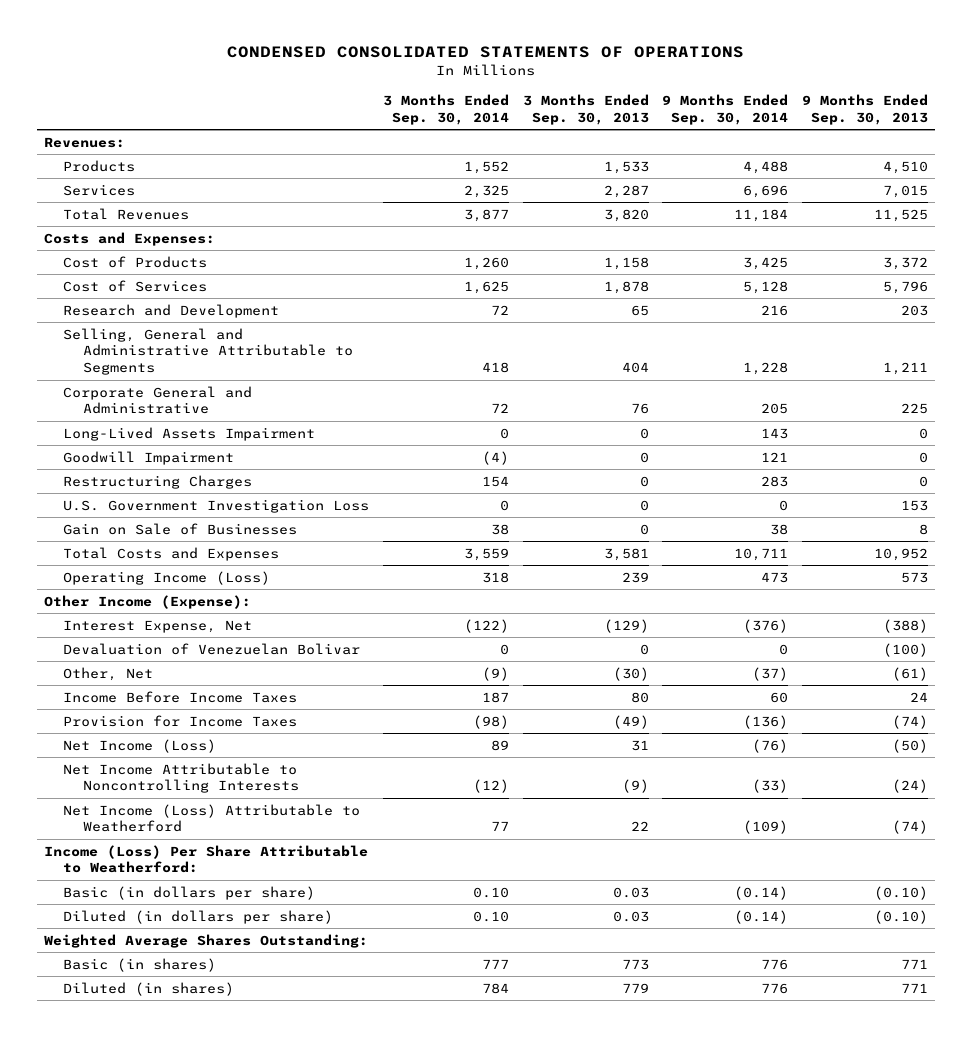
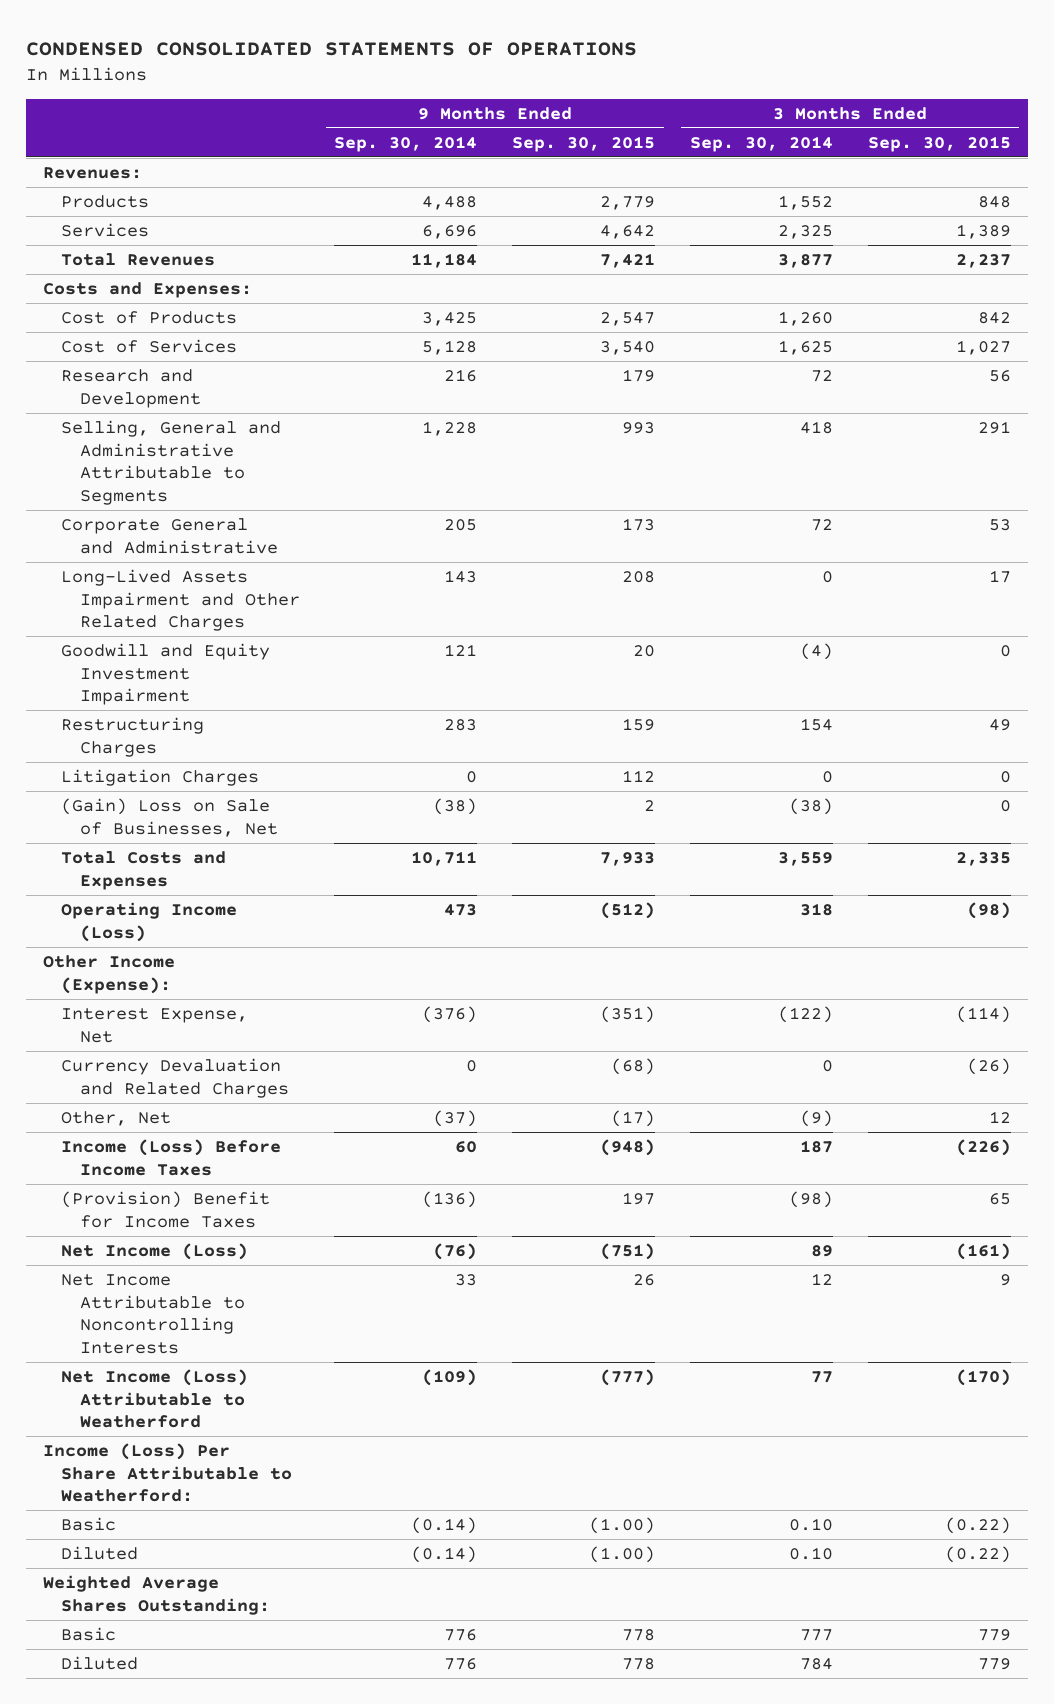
- | 3 Months Ended Sep. 30, 2014 | 3 Months Ended Sep. 30, 2013 | 9 Months Ended Sep. 30, 2014 | 9 Months Ended Sep. 30, 2013
+ | 9 Months Ended Sep. 30, 2014 | 9 Months Ended Sep. 30, 2015 | 3 Months Ended Sep. 30, 2014 | 3 Months Ended Sep. 30, 2015
- Long-Lived Assets Impairment | 0 | 0 | 143 | 0
- Goodwill Impairment | (4) | 0 | 121 | 0
+ Long-Lived Assets Impairment and Other Related Charges | 143 | 208 | 0 | 17
+ Goodwill and Equity Investment Impairment | 121 | 20 | (4) | 0
- U.S. Government Investigation Loss | 0 | 0 | 0 | 153
- Gain on Sale of Businesses | 38 | 0 | 38 | 8
+ Litigation Charges | 0 | 112 | 0 | 0
+ (Gain) Loss on Sale of Businesses, Net | (38) | 2 | (38) | 0
- Devaluation of Venezuelan Bolivar | 0 | 0 | 0 | (100)
+ Currency Devaluation and Related Charges | 0 | (68) | 0 | (26)
- Income Before Income Taxes | 187 | 80 | 60 | 24
- Provision for Income Taxes | (98) | (49) | (136) | (74)
+ Income (Loss) Before Income Taxes | 60 | (948) | 187 | (226)
+ (Provision) Benefit for Income Taxes | (136) | 197 | (98) | 65
- Net Income Attributable to Noncontrolling Interests | (12) | (9) | (33) | (24)
+ Net Income Attributable to Noncontrolling Interests | 33 | 26 | 12 | 9
- Basic (in dollars per share) | 0.10 | 0.03 | (0.14) | (0.10)
- Diluted (in dollars per share) | 0.10 | 0.03 | (0.14) | (0.10)
+ Basic | (0.14) | (1.00) | 0.10 | (0.22)
+ Diluted | (0.14) | (1.00) | 0.10 | (0.22)
- Basic (in shares) | 777 | 773 | 776 | 771
- Diluted (in shares) | 784 | 779 | 776 | 771
+ Basic | 776 | 778 | 777 | 779
+ Diluted | 776 | 778 | 784 | 779

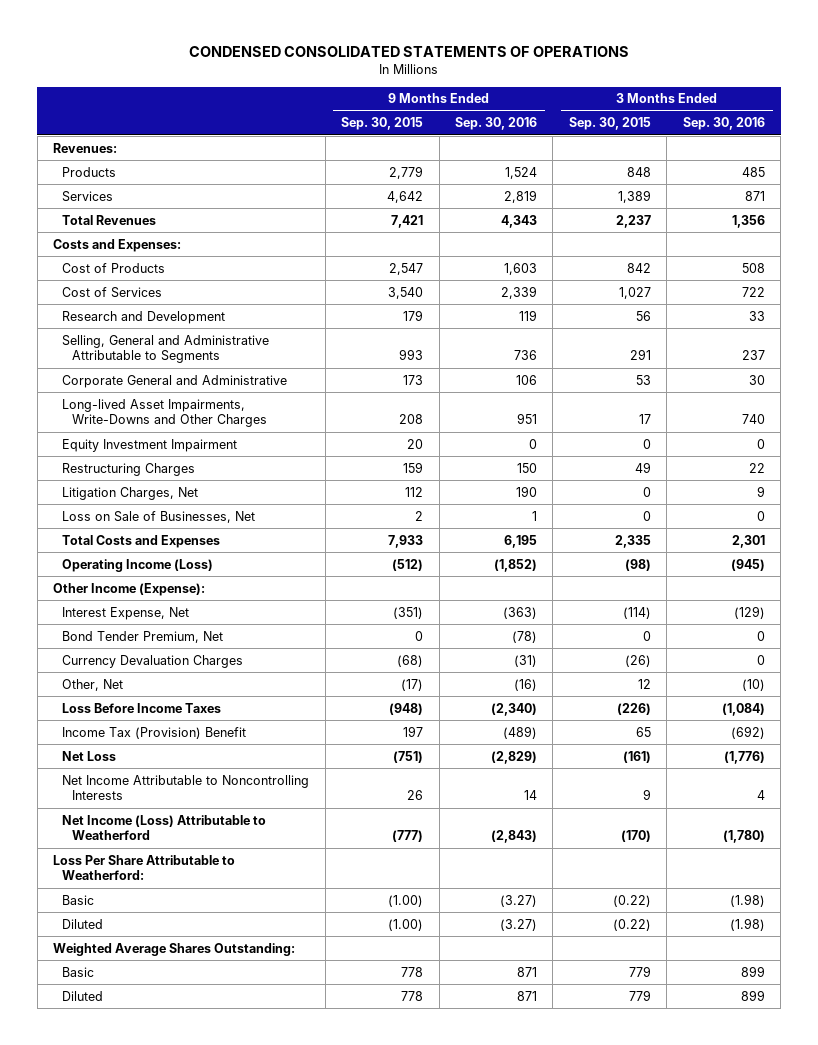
- | 9 Months Ended Sep. 30, 2014 | 9 Months Ended Sep. 30, 2015 | 3 Months Ended Sep. 30, 2014 | 3 Months Ended Sep. 30, 2015
+ | 9 Months Ended Sep. 30, 2015 | 9 Months Ended Sep. 30, 2016 | 3 Months Ended Sep. 30, 2015 | 3 Months Ended Sep. 30, 2016
- Long-Lived Assets Impairment and Other Related Charges | 143 | 208 | 0 | 17
- Goodwill and Equity Investment Impairment | 121 | 20 | (4) | 0
+ Long-lived Asset Impairments, Write-Downs and Other Charges | 208 | 951 | 17 | 740
+ Equity Investment Impairment | 20 | 0 | 0 | 0
- Litigation Charges | 0 | 112 | 0 | 0
- (Gain) Loss on Sale of Businesses, Net | (38) | 2 | (38) | 0
+ Litigation Charges, Net | 112 | 190 | 0 | 9
+ Loss on Sale of Businesses, Net | 2 | 1 | 0 | 0
- Currency Devaluation and Related Charges | 0 | (68) | 0 | (26)
+ Bond Tender Premium, Net | 0 | (78) | 0 | 0
+ Currency Devaluation Charges | (68) | (31) | (26) | 0
- Income (Loss) Before Income Taxes | 60 | (948) | 187 | (226)
- (Provision) Benefit for Income Taxes | (136) | 197 | (98) | 65
- Net Income (Loss) | (76) | (751) | 89 | (161)
+ Loss Before Income Taxes | (948) | (2,340) | (226) | (1,084)
+ Income Tax (Provision) Benefit | 197 | (489) | 65 | (692)
+ Net Loss | (751) | (2,829) | (161) | (1,776)
- Income (Loss) Per Share Attributable to Weatherford:
+ Loss Per Share Attributable to Weatherford:

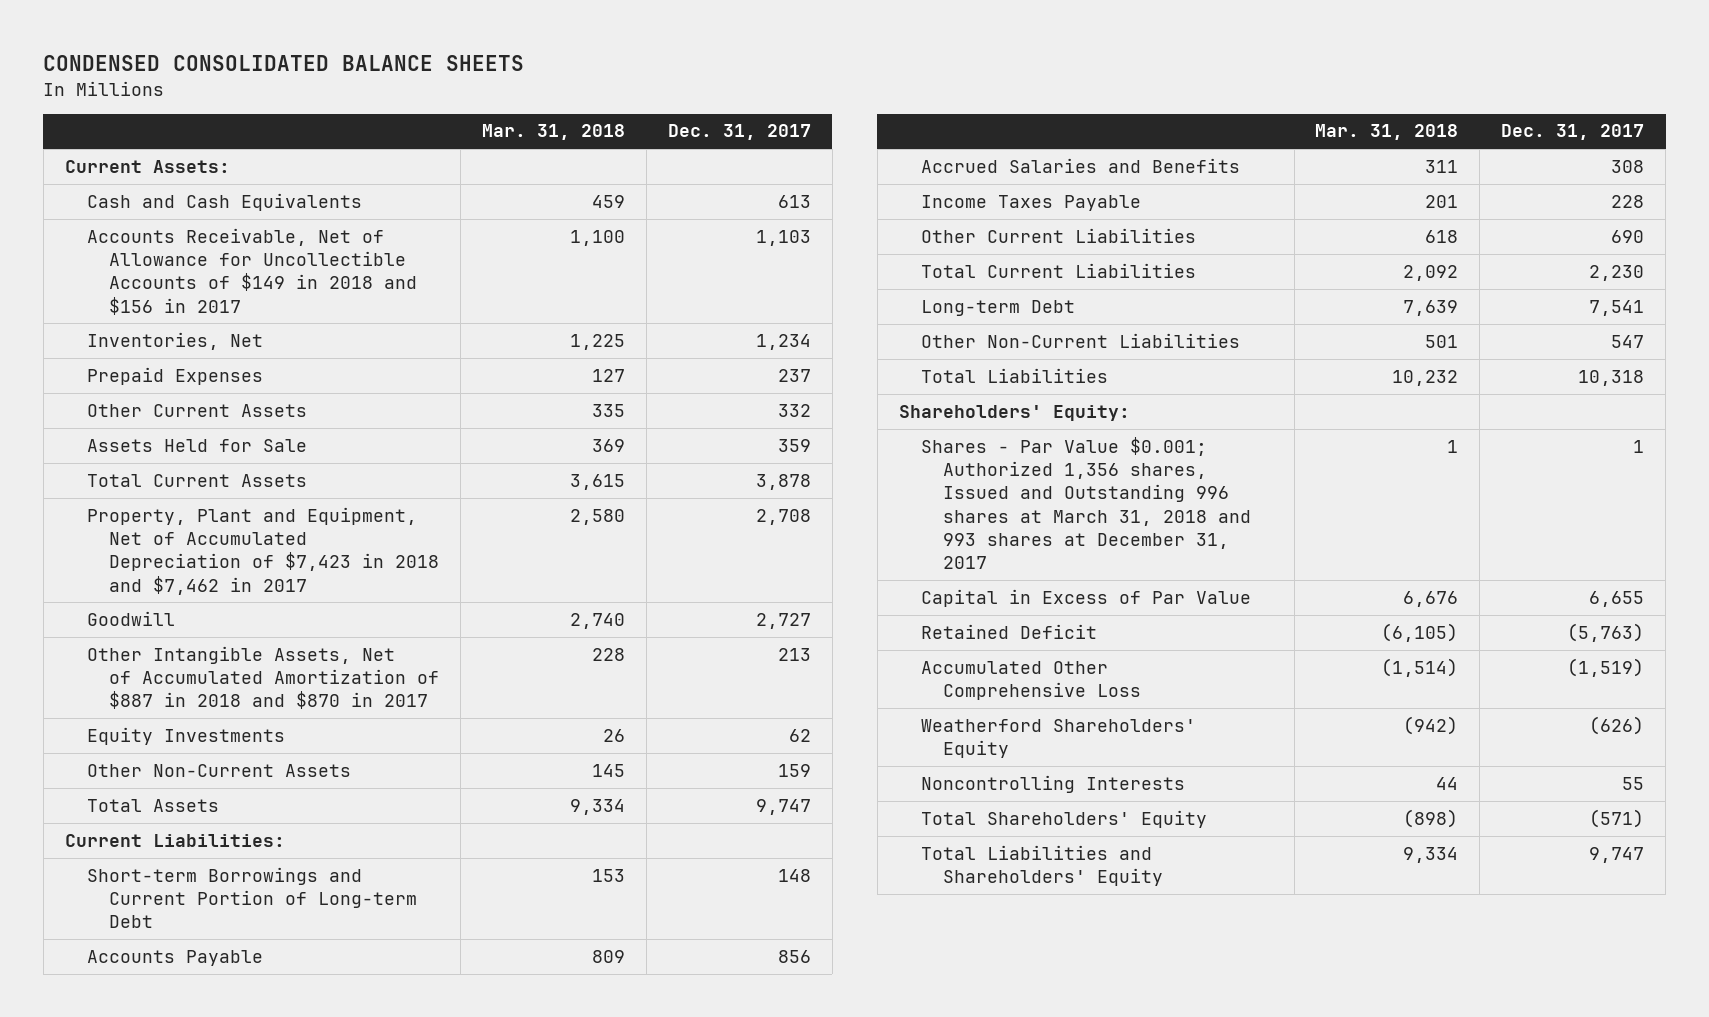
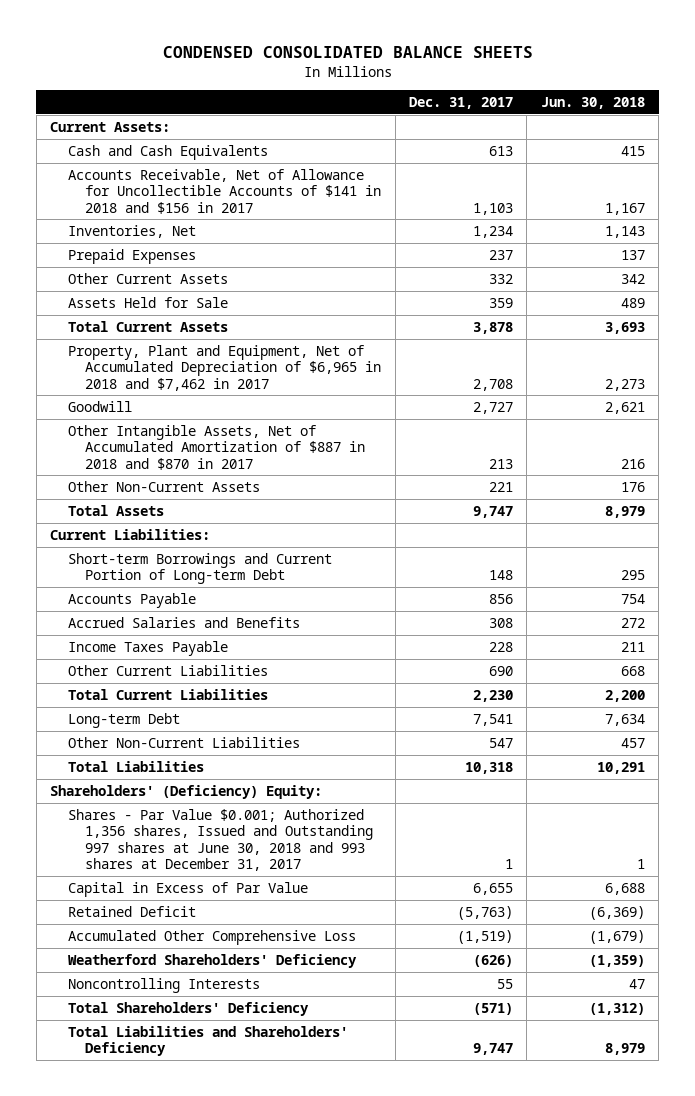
- | Mar. 31, 2018 | Dec. 31, 2017
+ | Dec. 31, 2017 | Jun. 30, 2018
- Accounts Receivable, Net of Allowance for Uncollectible Accounts of $149 in 2018 and $156 in 2017 | 1,100 | 1,103
+ Accounts Receivable, Net of Allowance for Uncollectible Accounts of $141 in 2018 and $156 in 2017 | 1,103 | 1,167
- Property, Plant and Equipment, Net of Accumulated Depreciation of $7,423 in 2018 and $7,462 in 2017 | 2,580 | 2,708
+ Property, Plant and Equipment, Net of Accumulated Depreciation of $6,965 in 2018 and $7,462 in 2017 | 2,708 | 2,273
- Equity Investments | 26 | 62
- Other Non-Current Assets | 145 | 159
+ Other Non-Current Assets | 221 | 176
- Shareholders' Equity:
- Shares - Par Value $0.001; Authorized 1,356 shares, Issued and Outstanding 996 shares at March 31, 2018 and 993 shares at December 31, 2017 | 1 | 1
+ Shareholders' (Deficiency) Equity:
+ Shares - Par Value $0.001; Authorized 1,356 shares, Issued and Outstanding 997 shares at June 30, 2018 and 993 shares at December 31, 2017 | 1 | 1
- Weatherford Shareholders' Equity | (942) | (626)
+ Weatherford Shareholders' Deficiency | (626) | (1,359)
- Total Shareholders' Equity | (898) | (571)
- Total Liabilities and Shareholders' Equity | 9,334 | 9,747
+ Total Shareholders' Deficiency | (571) | (1,312)
+ Total Liabilities and Shareholders' Deficiency | 9,747 | 8,979

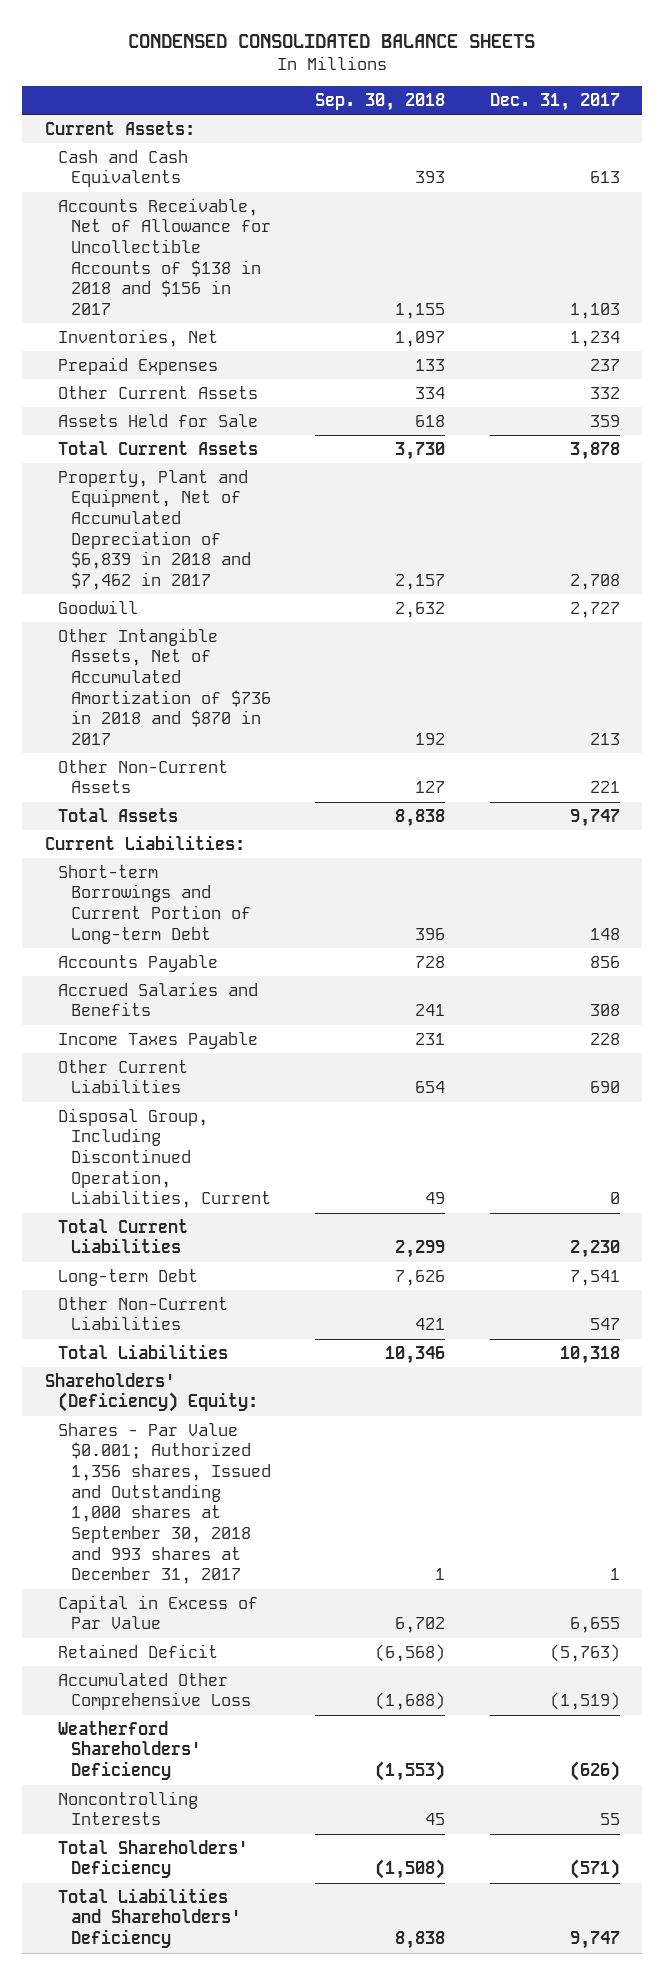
- | Dec. 31, 2017 | Jun. 30, 2018
+ | Sep. 30, 2018 | Dec. 31, 2017
- Accounts Receivable, Net of Allowance for Uncollectible Accounts of $141 in 2018 and $156 in 2017 | 1,103 | 1,167
+ Accounts Receivable, Net of Allowance for Uncollectible Accounts of $138 in 2018 and $156 in 2017 | 1,155 | 1,103
- Property, Plant and Equipment, Net of Accumulated Depreciation of $6,965 in 2018 and $7,462 in 2017 | 2,708 | 2,273
+ Property, Plant and Equipment, Net of Accumulated Depreciation of $6,839 in 2018 and $7,462 in 2017 | 2,157 | 2,708
- Other Intangible Assets, Net of Accumulated Amortization of $887 in 2018 and $870 in 2017 | 213 | 216
+ Other Intangible Assets, Net of Accumulated Amortization of $736 in 2018 and $870 in 2017 | 192 | 213
+ Disposal Group, Including Discontinued Operation, Liabilities, Current | 49 | 0
- Shares - Par Value $0.001; Authorized 1,356 shares, Issued and Outstanding 997 shares at June 30, 2018 and 993 shares at December 31, 2017 | 1 | 1
+ Shares - Par Value $0.001; Authorized 1,356 shares, Issued and Outstanding 1,000 shares at September 30, 2018 and 993 shares at December 31, 2017 | 1 | 1

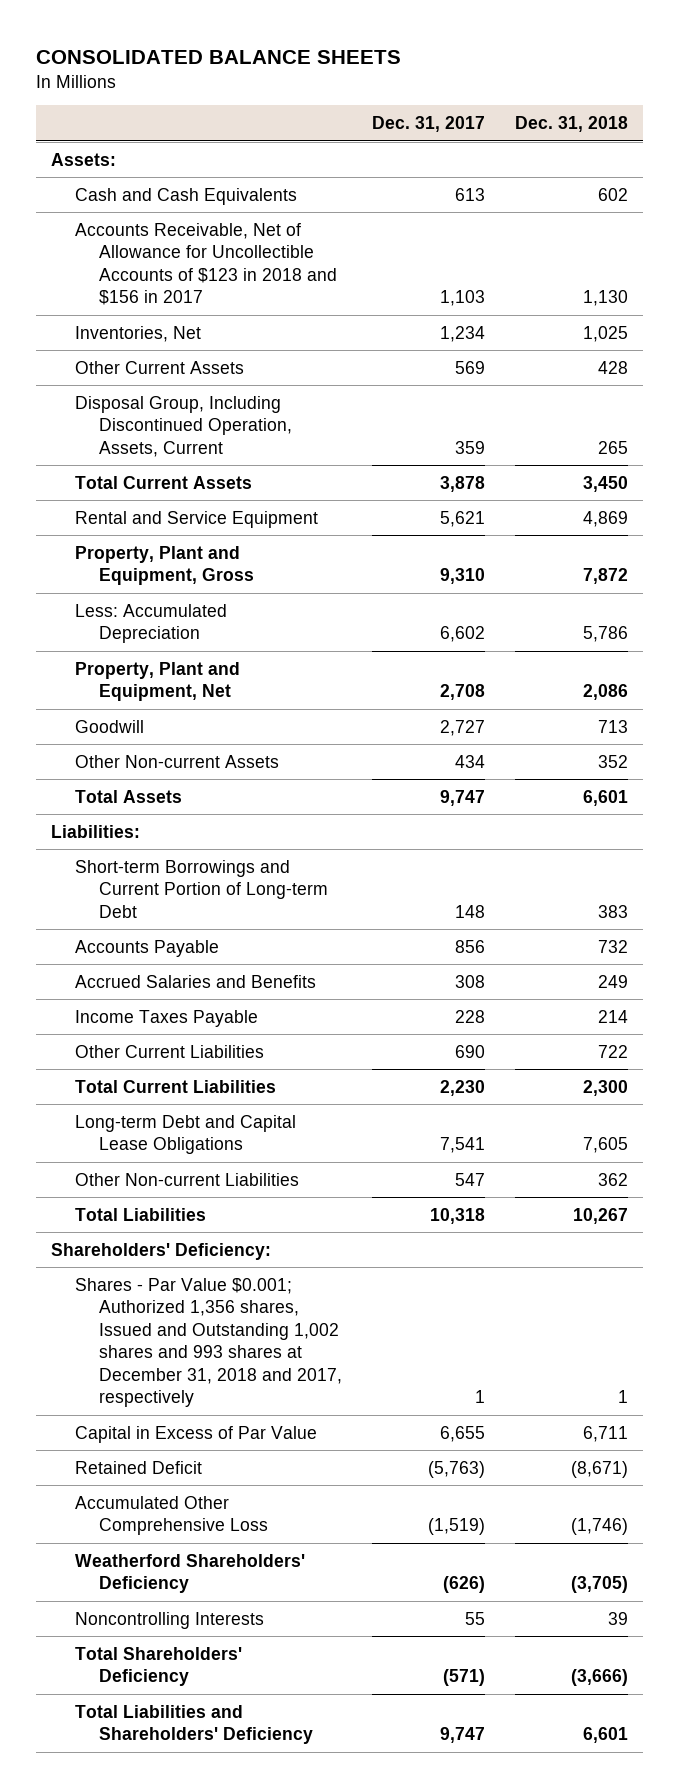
- CONDENSED CONSOLIDATED BALANCE SHEETS
+ CONSOLIDATED BALANCE SHEETS
- | Sep. 30, 2018 | Dec. 31, 2017
+ | Dec. 31, 2017 | Dec. 31, 2018
- Current Assets:
+ Assets:
- Accounts Receivable, Net of Allowance for Uncollectible Accounts of $138 in 2018 and $156 in 2017 | 1,155 | 1,103
+ Accounts Receivable, Net of Allowance for Uncollectible Accounts of $123 in 2018 and $156 in 2017 | 1,103 | 1,130
- Prepaid Expenses | 133 | 237
- Other Current Assets | 334 | 332
- Assets Held for Sale | 618 | 359
+ Other Current Assets | 569 | 428
+ Disposal Group, Including Discontinued Operation, Assets, Current | 359 | 265
- Property, Plant and Equipment, Net of Accumulated Depreciation of $6,839 in 2018 and $7,462 in 2017 | 2,157 | 2,708
+ Rental and Service Equipment | 5,621 | 4,869
+ Property, Plant and Equipment, Gross | 9,310 | 7,872
+ Less: Accumulated Depreciation | 6,602 | 5,786
+ Property, Plant and Equipment, Net | 2,708 | 2,086
- Other Intangible Assets, Net of Accumulated Amortization of $736 in 2018 and $870 in 2017 | 192 | 213
- Other Non-Current Assets | 127 | 221
+ Other Non-current Assets | 434 | 352
- Current Liabilities:
+ Liabilities:
- Disposal Group, Including Discontinued Operation, Liabilities, Current | 49 | 0
- Long-term Debt | 7,626 | 7,541
- Other Non-Current Liabilities | 421 | 547
+ Long-term Debt and Capital Lease Obligations | 7,541 | 7,605
+ Other Non-current Liabilities | 547 | 362
- Shareholders' (Deficiency) Equity:
- Shares - Par Value $0.001; Authorized 1,356 shares, Issued and Outstanding 1,000 shares at September 30, 2018 and 993 shares at December 31, 2017 | 1 | 1
+ Shareholders' Deficiency:
+ Shares - Par Value $0.001; Authorized 1,356 shares, Issued and Outstanding 1,002 shares and 993 shares at December 31, 2018 and 2017, respectively | 1 | 1

